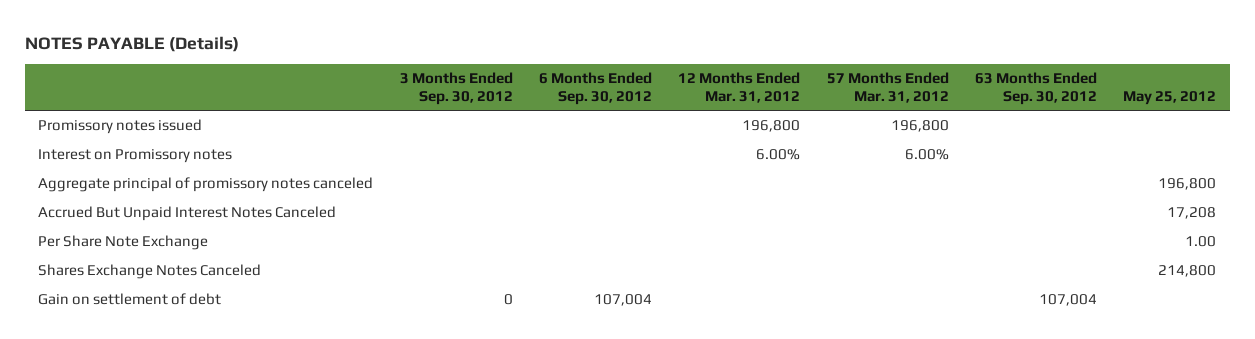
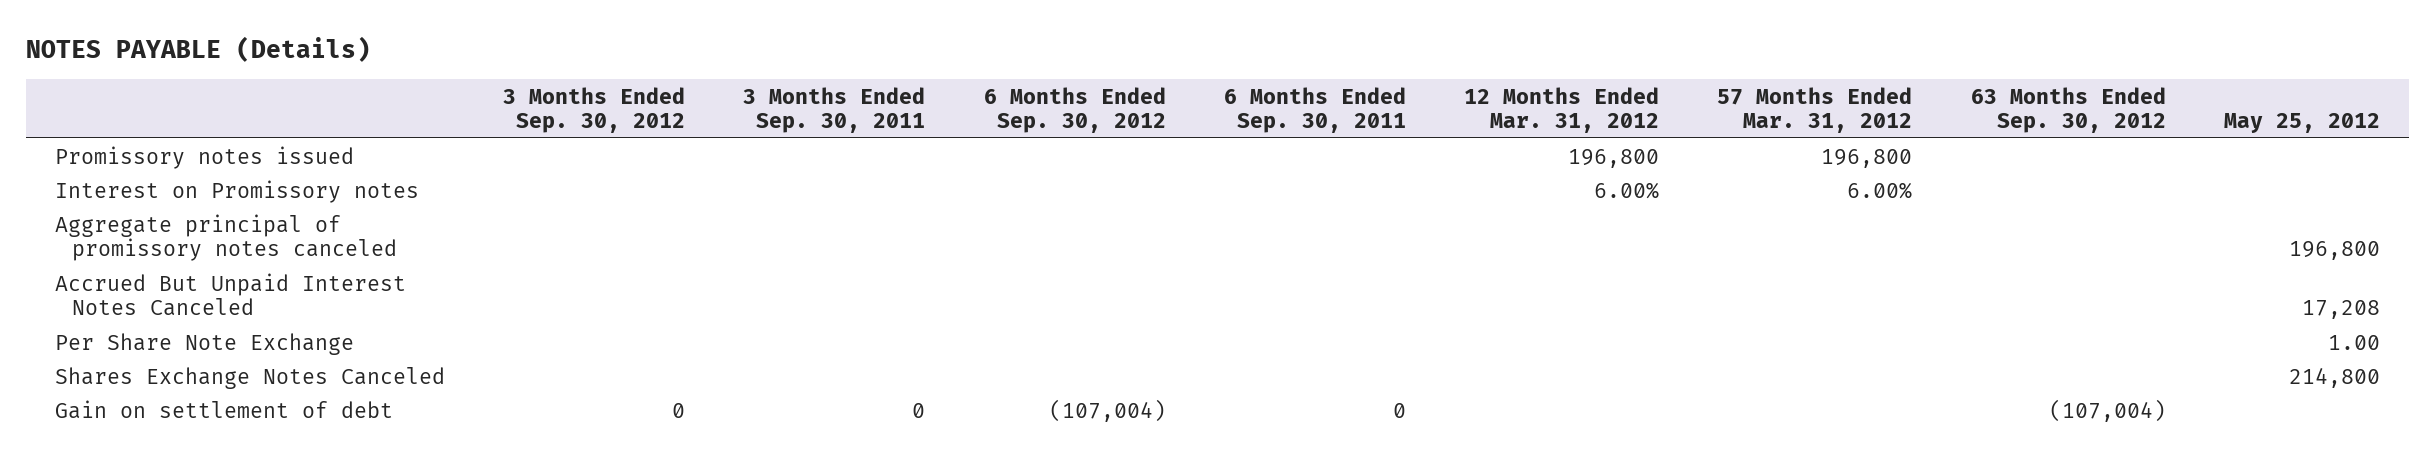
- | 3 Months Ended Sep. 30, 2012 | 6 Months Ended Sep. 30, 2012 | 12 Months Ended Mar. 31, 2012 | 57 Months Ended Mar. 31, 2012 | 63 Months Ended Sep. 30, 2012 | May 25, 2012
+ | 3 Months Ended Sep. 30, 2012 | 3 Months Ended Sep. 30, 2011 | 6 Months Ended Sep. 30, 2012 | 6 Months Ended Sep. 30, 2011 | 12 Months Ended Mar. 31, 2012 | 57 Months Ended Mar. 31, 2012 | 63 Months Ended Sep. 30, 2012 | May 25, 2012
- Gain on settlement of debt | 0 | 107,004 | | | 107,004 |
+ Gain on settlement of debt | 0 | 0 | (107,004) | 0 | | | (107,004) |

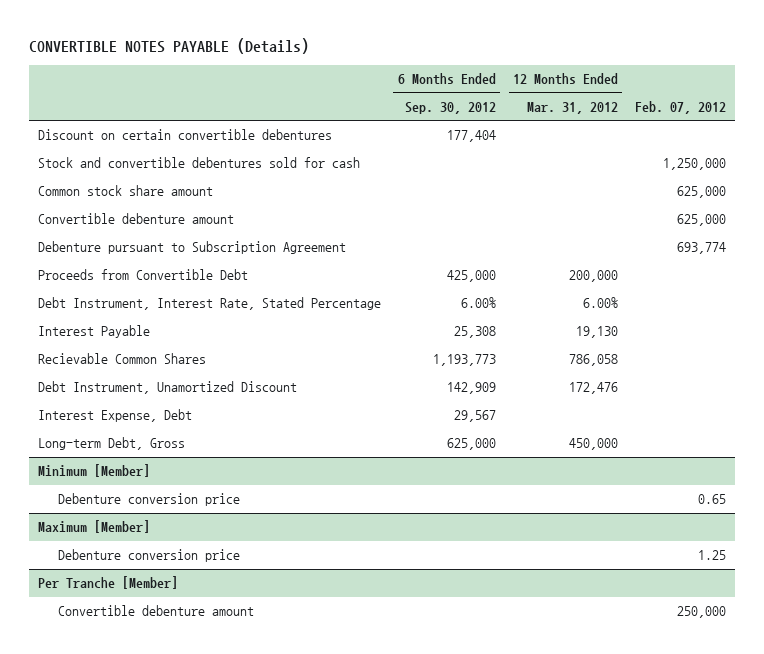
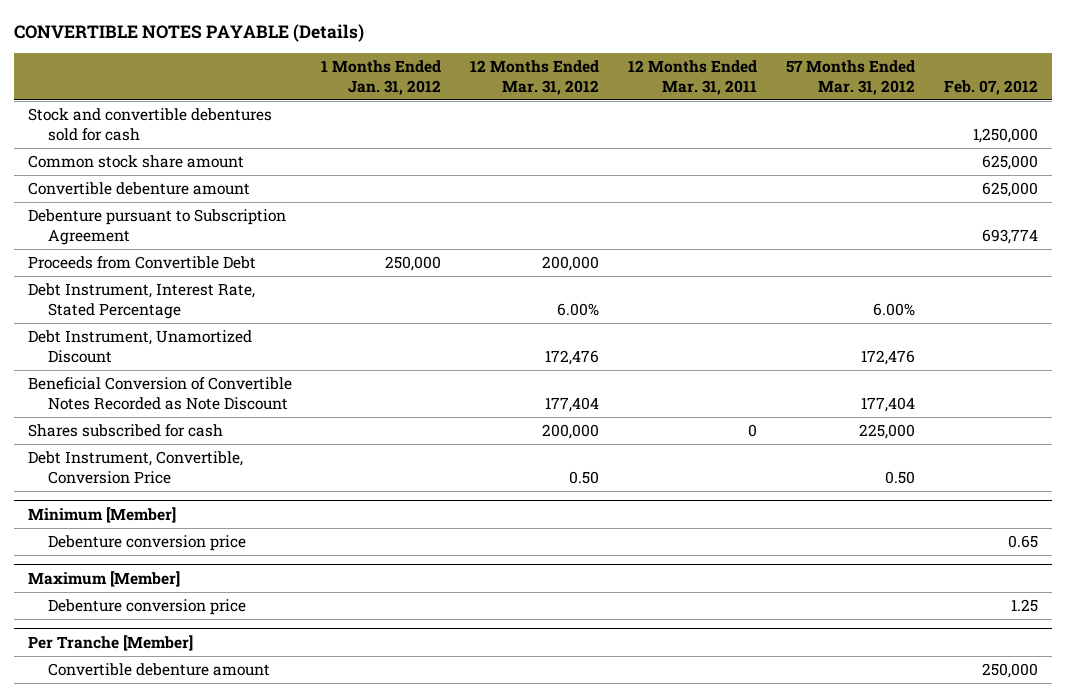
- | 6 Months Ended Sep. 30, 2012 | 12 Months Ended Mar. 31, 2012 | Feb. 07, 2012
+ | 1 Months Ended Jan. 31, 2012 | 12 Months Ended Mar. 31, 2012 | 12 Months Ended Mar. 31, 2011 | 57 Months Ended Mar. 31, 2012 | Feb. 07, 2012
- Discount on certain convertible debentures | 177,404 | |
- Interest Payable | 25,308 | 19,130 |
- Recievable Common Shares | 1,193,773 | 786,058 |
- Interest Expense, Debt | 29,567 | |
- Long-term Debt, Gross | 625,000 | 450,000 |
+ Beneficial Conversion of Convertible Notes Recorded as Note Discount | | 177,404 | | 177,404 |
+ Shares subscribed for cash | | 200,000 | 0 | 225,000 |
+ Debt Instrument, Convertible, Conversion Price | | 0.50 | | 0.50 |

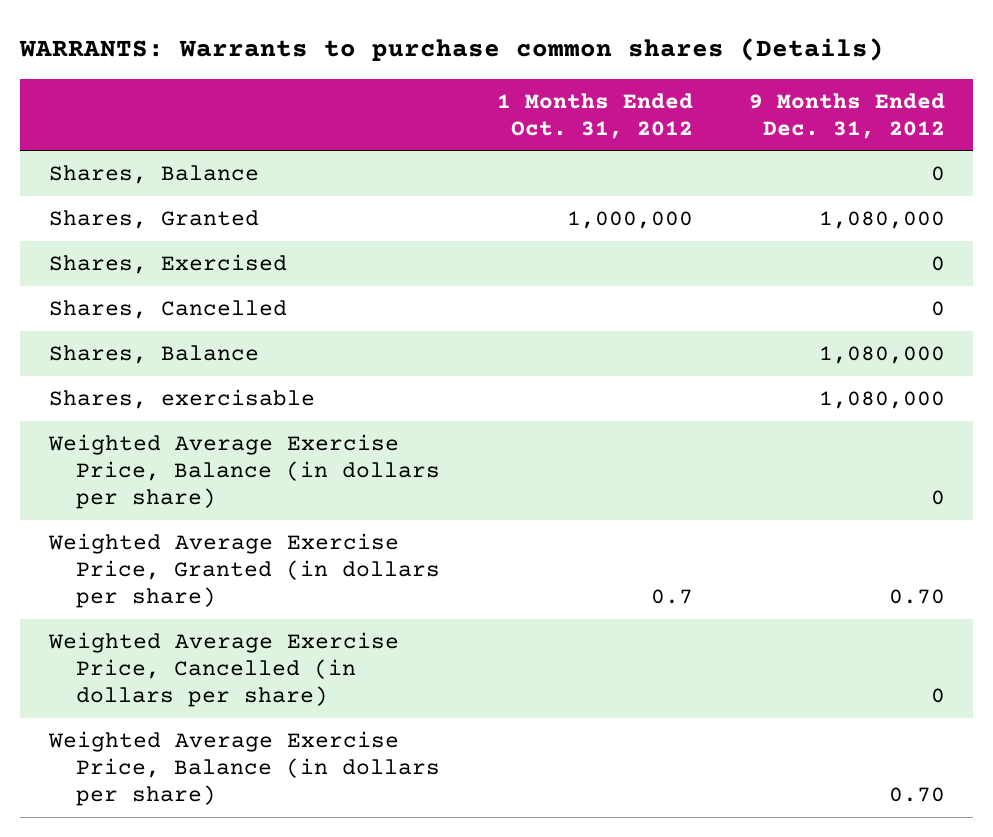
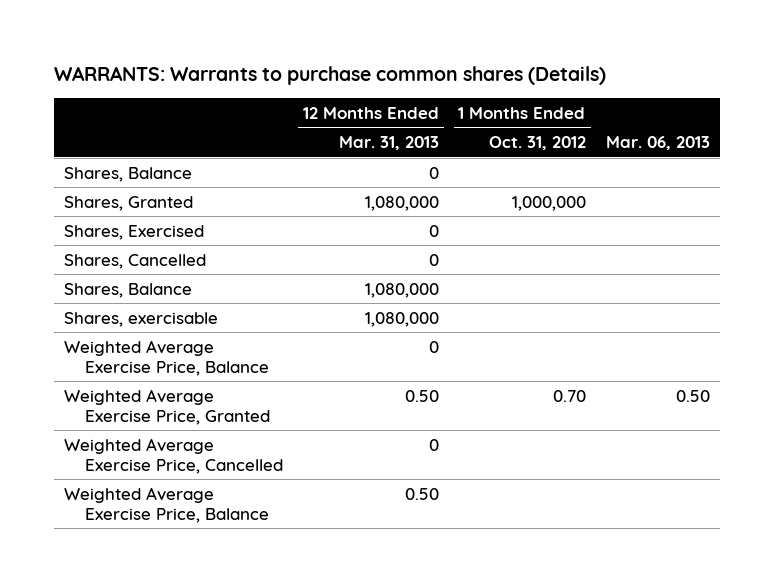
- | 1 Months Ended Oct. 31, 2012 | 9 Months Ended Dec. 31, 2012
+ | 12 Months Ended Mar. 31, 2013 | 1 Months Ended Oct. 31, 2012 | Mar. 06, 2013
- Weighted Average Exercise Price, Balance (in dollars per share) | | 0
- Weighted Average Exercise Price, Granted (in dollars per share) | 0.7 | 0.70
- Weighted Average Exercise Price, Cancelled (in dollars per share) | | 0
- Weighted Average Exercise Price, Balance (in dollars per share) | | 0.70
+ Weighted Average Exercise Price, Balance | 0 | |
+ Weighted Average Exercise Price, Granted | 0.50 | 0.70 | 0.50
+ Weighted Average Exercise Price, Cancelled | 0 | |
+ Weighted Average Exercise Price, Balance | 0.50 | |

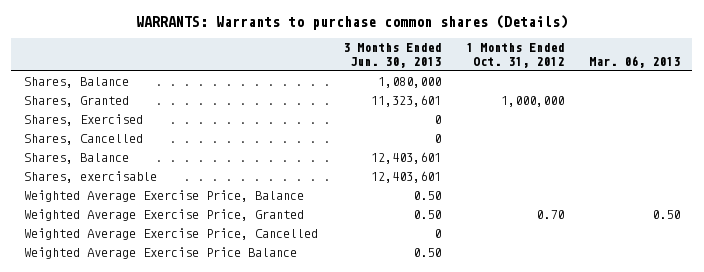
- | 12 Months Ended Mar. 31, 2013 | 1 Months Ended Oct. 31, 2012 | Mar. 06, 2013
+ | 3 Months Ended Jun. 30, 2013 | 1 Months Ended Oct. 31, 2012 | Mar. 06, 2013
- Weighted Average Exercise Price, Balance | 0.50 | |
+ Weighted Average Exercise Price Balance | 0.50 | |

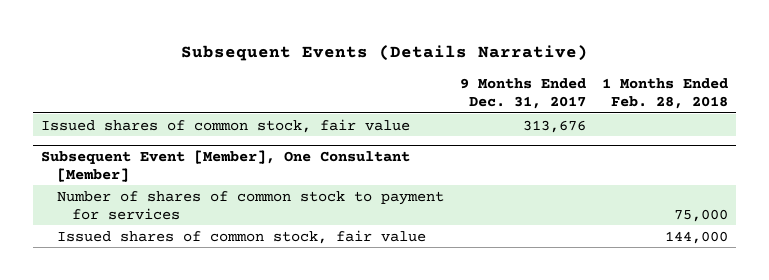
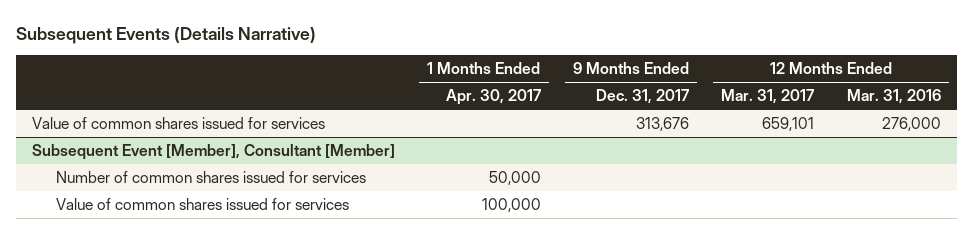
- | 9 Months Ended Dec. 31, 2017 | 1 Months Ended Feb. 28, 2018
+ | 1 Months Ended Apr. 30, 2017 | 9 Months Ended Dec. 31, 2017 | 12 Months Ended Mar. 31, 2017 | 12 Months Ended Mar. 31, 2016
- Issued shares of common stock, fair value | 313,676 |
- Subsequent Event [Member], One Consultant [Member]
- Number of shares of common stock to payment for services | | 75,000
- Issued shares of common stock, fair value | | 144,000
+ Value of common shares issued for services | | 313,676 | 659,101 | 276,000
+ Subsequent Event [Member], Consultant [Member]
+ Number of common shares issued for services | 50,000 | | |
+ Value of common shares issued for services | 100,000 | | |

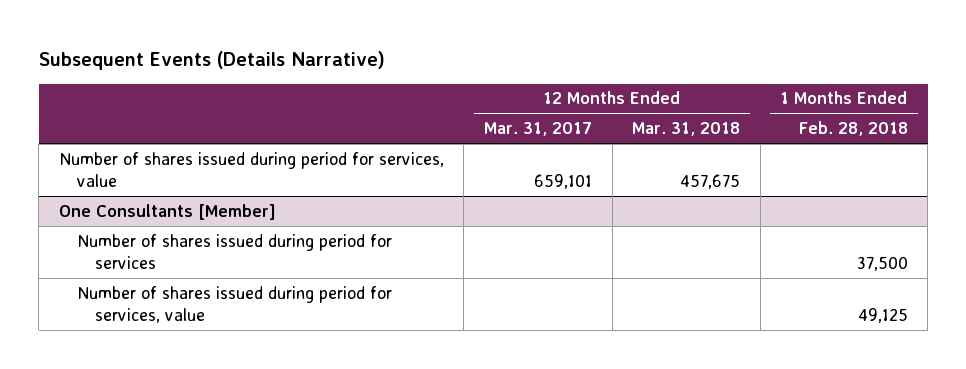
- | 1 Months Ended Apr. 30, 2017 | 9 Months Ended Dec. 31, 2017 | 12 Months Ended Mar. 31, 2017 | 12 Months Ended Mar. 31, 2016
+ | 12 Months Ended Mar. 31, 2017 | 12 Months Ended Mar. 31, 2018 | 1 Months Ended Feb. 28, 2018
- Value of common shares issued for services | | 313,676 | 659,101 | 276,000
- Subsequent Event [Member], Consultant [Member]
- Number of common shares issued for services | 50,000 | | |
- Value of common shares issued for services | 100,000 | | |
+ Number of shares issued during period for services, value | 659,101 | 457,675 |
+ One Consultants [Member]
+ Number of shares issued during period for services | | | 37,500
+ Number of shares issued during period for services, value | | | 49,125

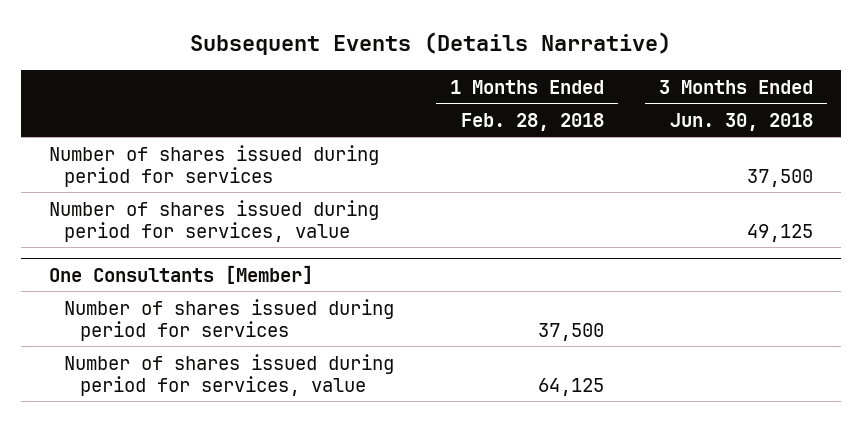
- | 12 Months Ended Mar. 31, 2017 | 12 Months Ended Mar. 31, 2018 | 1 Months Ended Feb. 28, 2018
+ | 1 Months Ended Feb. 28, 2018 | 3 Months Ended Jun. 30, 2018
+ Number of shares issued during period for services | | 37,500
@ One Consultants [Member]
- Number of shares issued during period for services, value | | | 49,125
+ Number of shares issued during period for services, value | 64,125 |

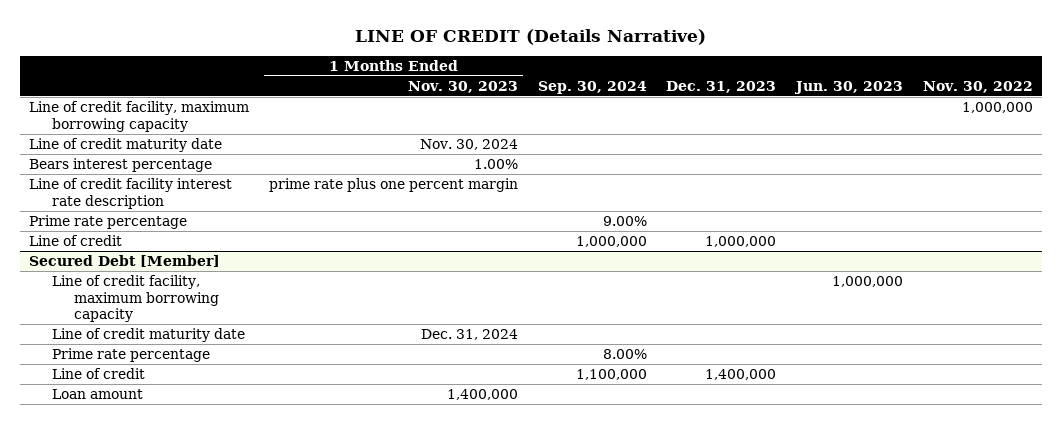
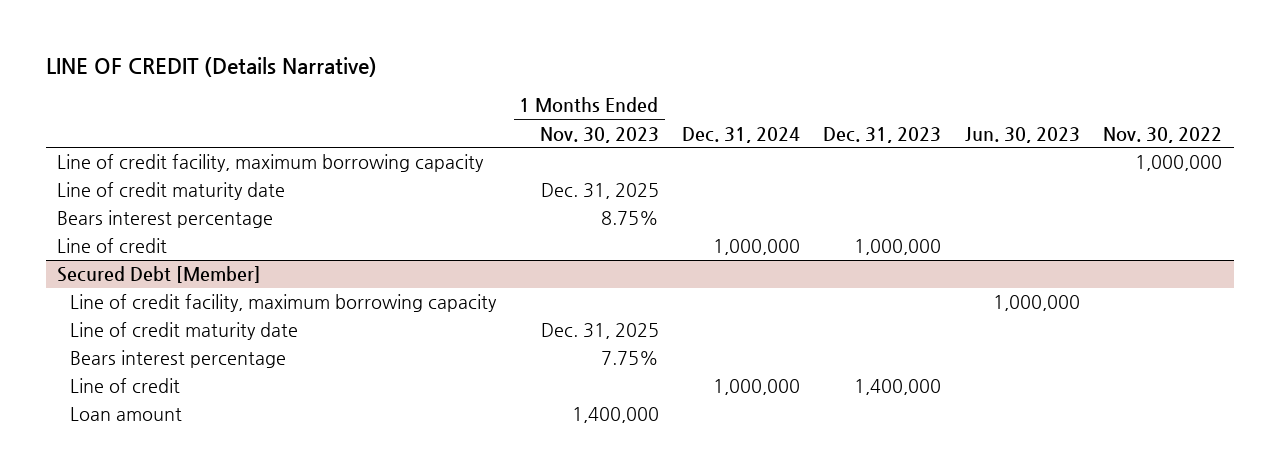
- | 1 Months Ended Nov. 30, 2023 | Sep. 30, 2024 | Dec. 31, 2023 | Jun. 30, 2023 | Nov. 30, 2022
+ | 1 Months Ended Nov. 30, 2023 | Dec. 31, 2024 | Dec. 31, 2023 | Jun. 30, 2023 | Nov. 30, 2022
- Line of credit maturity date | Nov. 30, 2024 | | | |
- Bears interest percentage | 1.00% | | | |
- Line of credit facility interest rate description | prime rate plus one percent margin | | | |
- Prime rate percentage | | 9.00% | | |
+ Line of credit maturity date | Dec. 31, 2025 | | | |
+ Bears interest percentage | 8.75% | | | |
@ Secured Debt [Member]
- Line of credit maturity date | Dec. 31, 2024 | | | |
- Prime rate percentage | | 8.00% | | |
+ Line of credit maturity date | Dec. 31, 2025 | | | |
+ Bears interest percentage | 7.75% | | | |

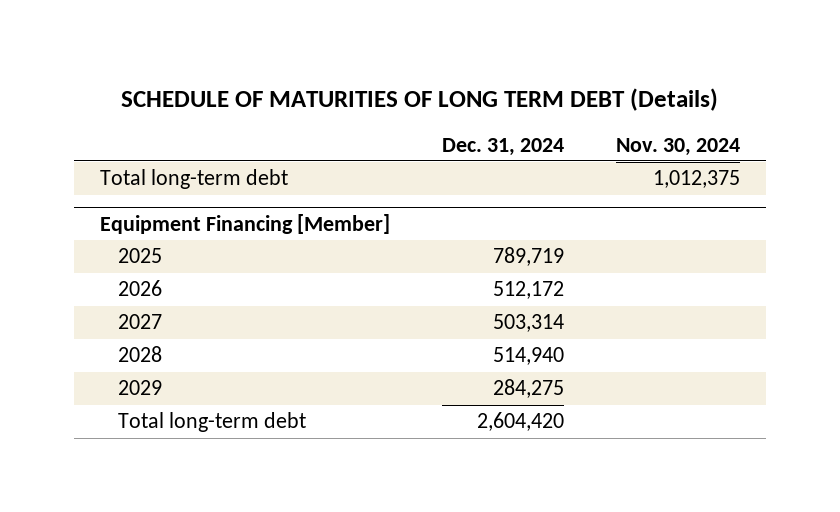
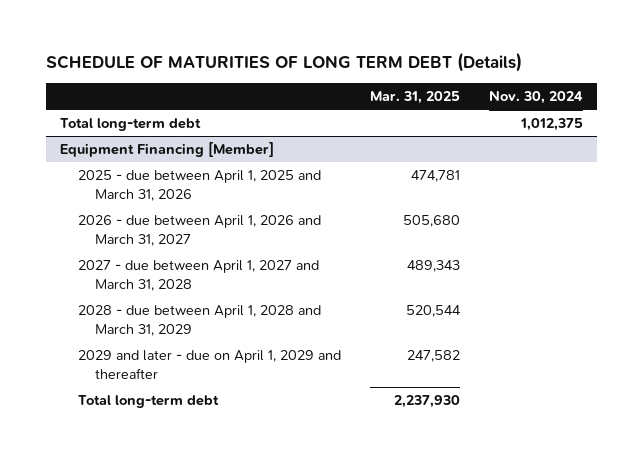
- | Dec. 31, 2024 | Nov. 30, 2024
+ | Mar. 31, 2025 | Nov. 30, 2024
@ Equipment Financing [Member]
- 2025 | 789,719 |
- 2026 | 512,172 |
- 2027 | 503,314 |
- 2028 | 514,940 |
- 2029 | 284,275 |
+ 2025 - due between April 1, 2025 and March 31, 2026 | 474,781 |
+ 2026 - due between April 1, 2026 and March 31, 2027 | 505,680 |
+ 2027 - due between April 1, 2027 and March 31, 2028 | 489,343 |
+ 2028 - due between April 1, 2028 and March 31, 2029 | 520,544 |
+ 2029 and later - due on April 1, 2029 and thereafter | 247,582 |

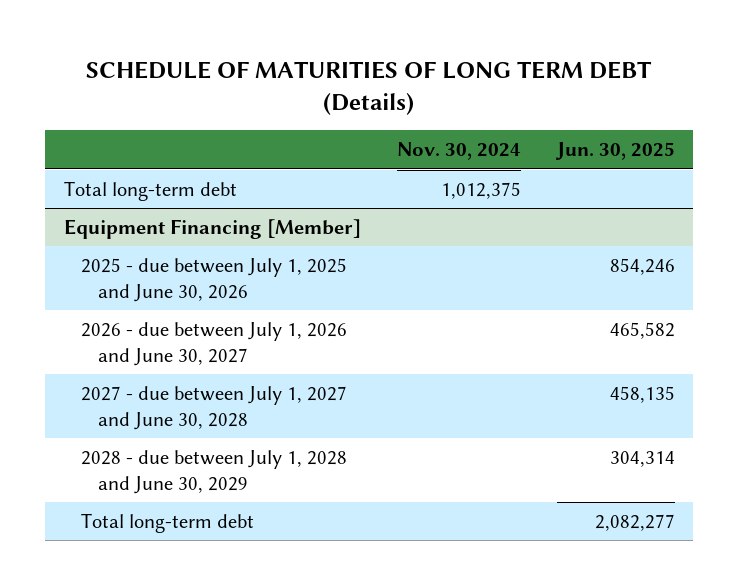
- | Mar. 31, 2025 | Nov. 30, 2024
+ | Nov. 30, 2024 | Jun. 30, 2025
@ Equipment Financing [Member]
- 2025 - due between April 1, 2025 and March 31, 2026 | 474,781 |
- 2026 - due between April 1, 2026 and March 31, 2027 | 505,680 |
- 2027 - due between April 1, 2027 and March 31, 2028 | 489,343 |
- 2028 - due between April 1, 2028 and March 31, 2029 | 520,544 |
- 2029 and later - due on April 1, 2029 and thereafter | 247,582 |
+ 2025 - due between July 1, 2025 and June 30, 2026 | | 854,246
+ 2026 - due between July 1, 2026 and June 30, 2027 | | 465,582
+ 2027 - due between July 1, 2027 and June 30, 2028 | | 458,135
+ 2028 - due between July 1, 2028 and June 30, 2029 | | 304,314

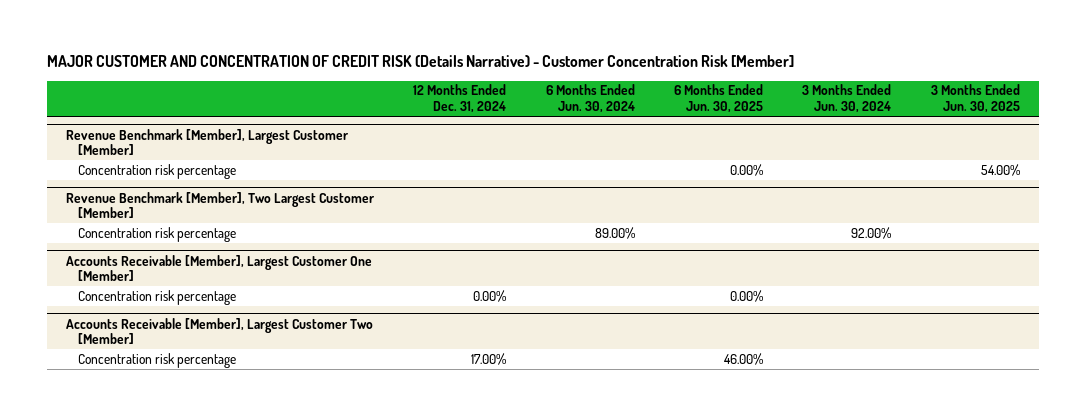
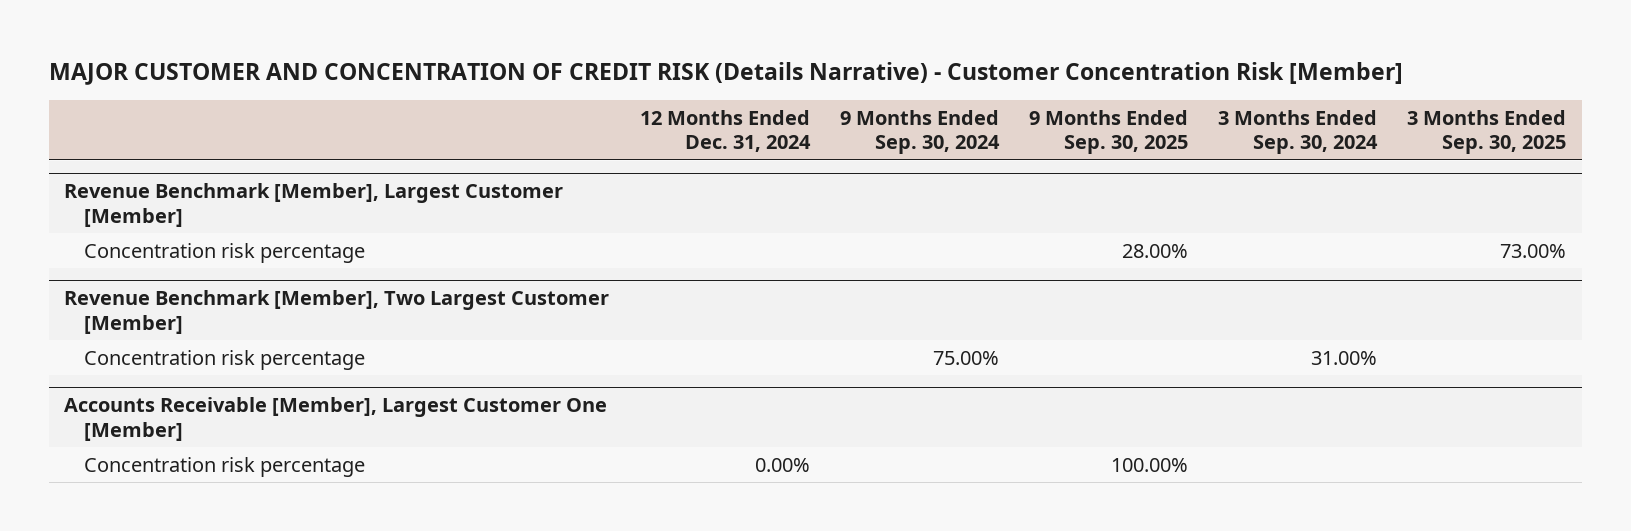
- | 12 Months Ended Dec. 31, 2024 | 6 Months Ended Jun. 30, 2024 | 6 Months Ended Jun. 30, 2025 | 3 Months Ended Jun. 30, 2024 | 3 Months Ended Jun. 30, 2025
+ | 12 Months Ended Dec. 31, 2024 | 9 Months Ended Sep. 30, 2024 | 9 Months Ended Sep. 30, 2025 | 3 Months Ended Sep. 30, 2024 | 3 Months Ended Sep. 30, 2025
- Accounts Receivable [Member], Largest Customer Two [Member]
- Concentration risk percentage | 17.00% | | 46.00% | |

